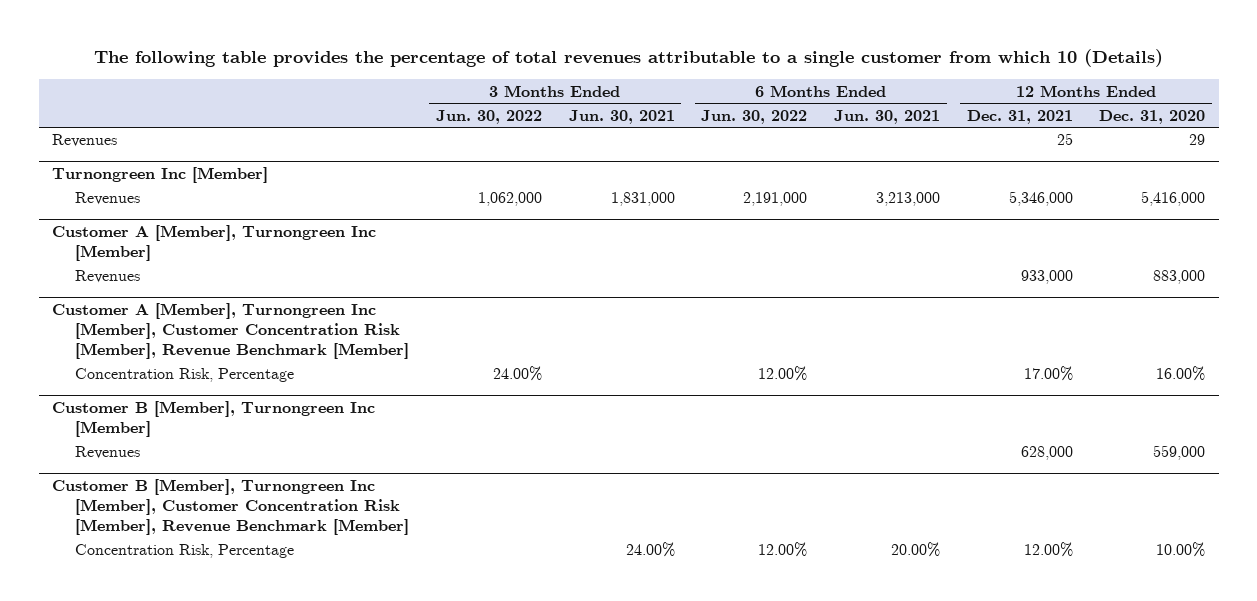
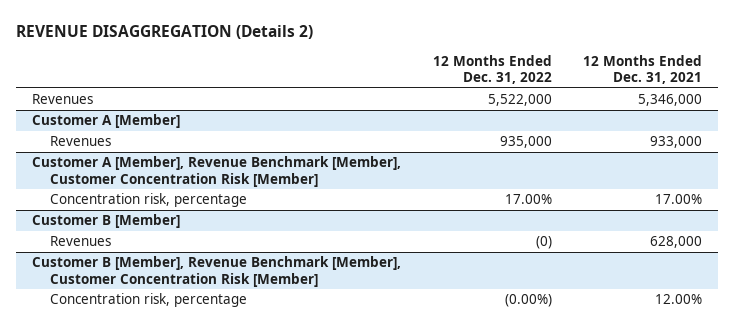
- The following table provides the percentage of total revenues attributable to a single customer from which 10 (Details)
+ REVENUE DISAGGREGATION (Details 2)
- | 3 Months Ended Jun. 30, 2022 | 3 Months Ended Jun. 30, 2021 | 6 Months Ended Jun. 30, 2022 | 6 Months Ended Jun. 30, 2021 | 12 Months Ended Dec. 31, 2021 | 12 Months Ended Dec. 31, 2020
+ | 12 Months Ended Dec. 31, 2022 | 12 Months Ended Dec. 31, 2021
- Revenues | | | | | 25 | 29
- Turnongreen Inc [Member]
- Customer A [Member], Turnongreen Inc [Member]
+ Customer A [Member]
- Customer A [Member], Turnongreen Inc [Member], Customer Concentration Risk [Member], Revenue Benchmark [Member]
- Concentration Risk, Percentage | 24.00% | | 12.00% | | 17.00% | 16.00%
- Customer B [Member], Turnongreen Inc [Member]
+ Customer A [Member], Revenue Benchmark [Member], Customer Concentration Risk [Member]
+ Concentration risk, percentage | 17.00% | 17.00%
+ Customer B [Member]
- Customer B [Member], Turnongreen Inc [Member], Customer Concentration Risk [Member], Revenue Benchmark [Member]
- Concentration Risk, Percentage | | 24.00% | 12.00% | 20.00% | 12.00% | 10.00%
+ Customer B [Member], Revenue Benchmark [Member], Customer Concentration Risk [Member]
+ Concentration risk, percentage | (0.00%) | 12.00%

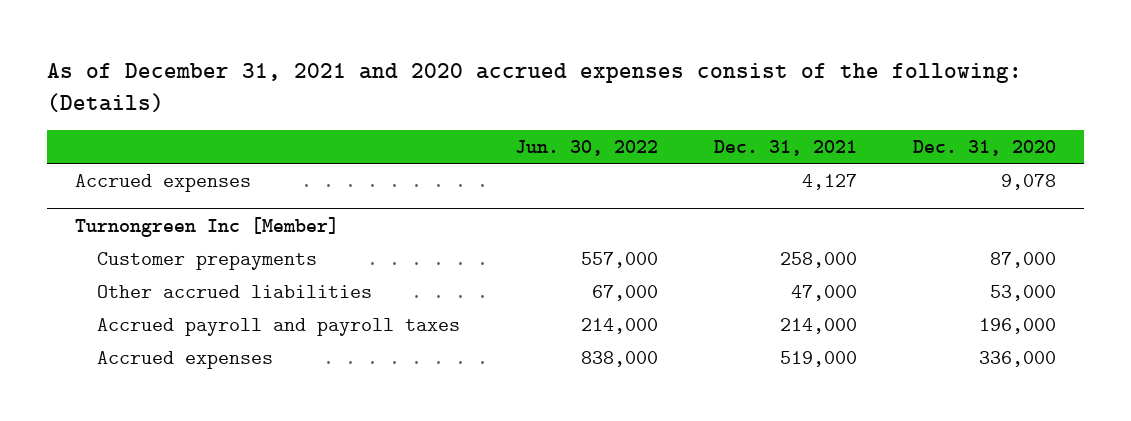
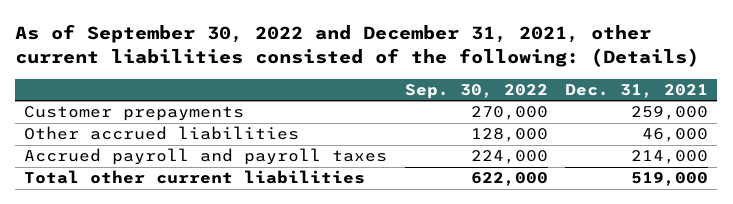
- As of December 31, 2021 and 2020 accrued expenses consist of the following: (Details)
+ As of September 30, 2022 and December 31, 2021, other current liabilities consisted of the following: (Details)
- | Jun. 30, 2022 | Dec. 31, 2021 | Dec. 31, 2020
+ | Sep. 30, 2022 | Dec. 31, 2021
- Accrued expenses | | 4,127 | 9,078
- Turnongreen Inc [Member]
- Customer prepayments | 557,000 | 258,000 | 87,000
- Other accrued liabilities | 67,000 | 47,000 | 53,000
+ Customer prepayments | 270,000 | 259,000
+ Other accrued liabilities | 128,000 | 46,000
- Accrued expenses | 838,000 | 519,000 | 336,000
+ Total other current liabilities | 622,000 | 519,000

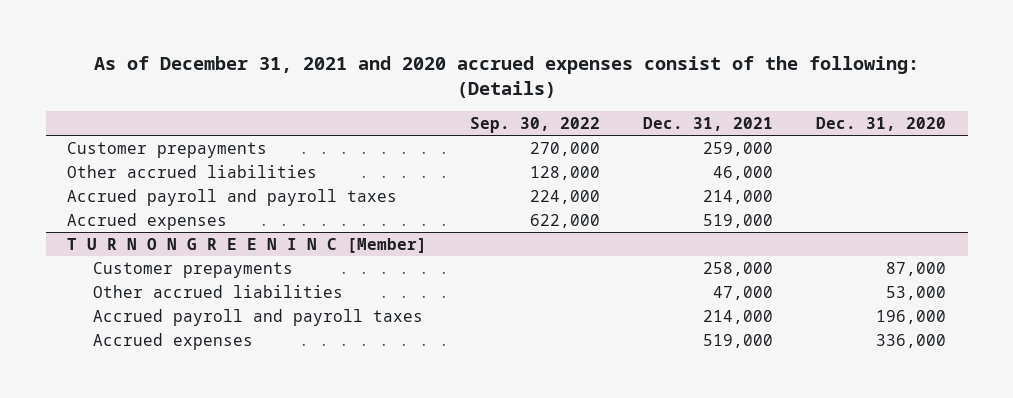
- As of September 30, 2022 and December 31, 2021, other current liabilities consisted of the following: (Details)
+ As of December 31, 2021 and 2020 accrued expenses consist of the following: (Details)
- | Sep. 30, 2022 | Dec. 31, 2021
+ | Sep. 30, 2022 | Dec. 31, 2021 | Dec. 31, 2020
- Total other current liabilities | 622,000 | 519,000
+ Accrued expenses | 622,000 | 519,000 |
+ T U R N O N G R E E N I N C [Member]
+ Customer prepayments | | 258,000 | 87,000
+ Other accrued liabilities | | 47,000 | 53,000
+ Accrued payroll and payroll taxes | | 214,000 | 196,000
+ Accrued expenses | | 519,000 | 336,000

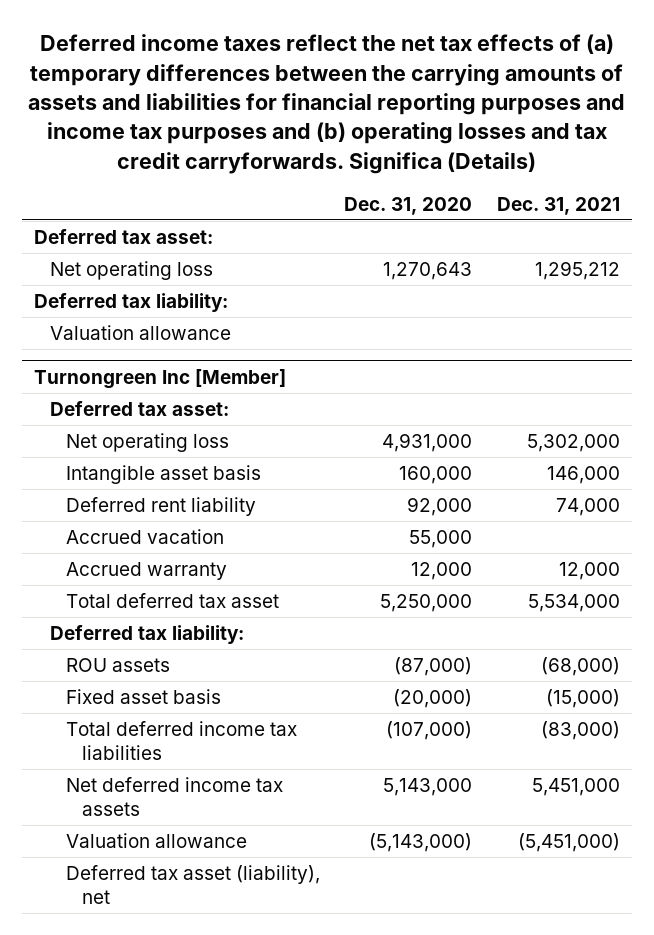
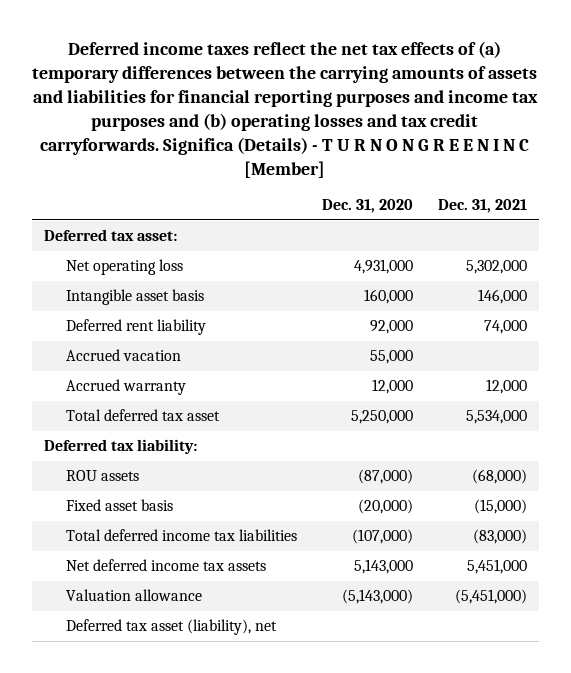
- Deferred income taxes reflect the net tax effects of (a) temporary differences between the carrying amounts of assets and liabilities for financial reporting purposes and income tax purposes and (b) operating losses and tax credit carryforwards. Significa (Details)
+ Deferred income taxes reflect the net tax effects of (a) temporary differences between the carrying amounts of assets and liabilities for financial reporting purposes and income tax purposes and (b) operating losses and tax credit carryforwards. Significa (Details) - T U R N O N G R E E N I N C [Member]
- Net operating loss | 1,270,643 | 1,295,212
- Deferred tax liability:
- Valuation allowance
- Turnongreen Inc [Member]
- Deferred tax asset:

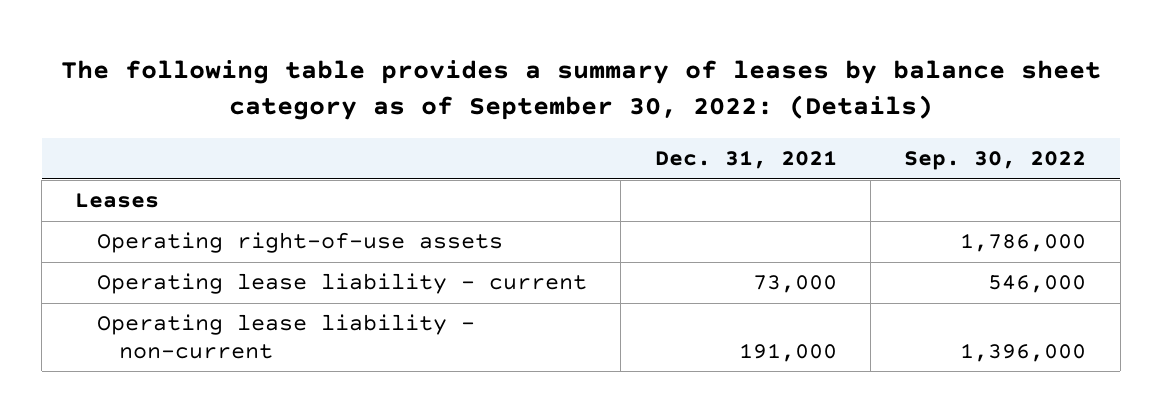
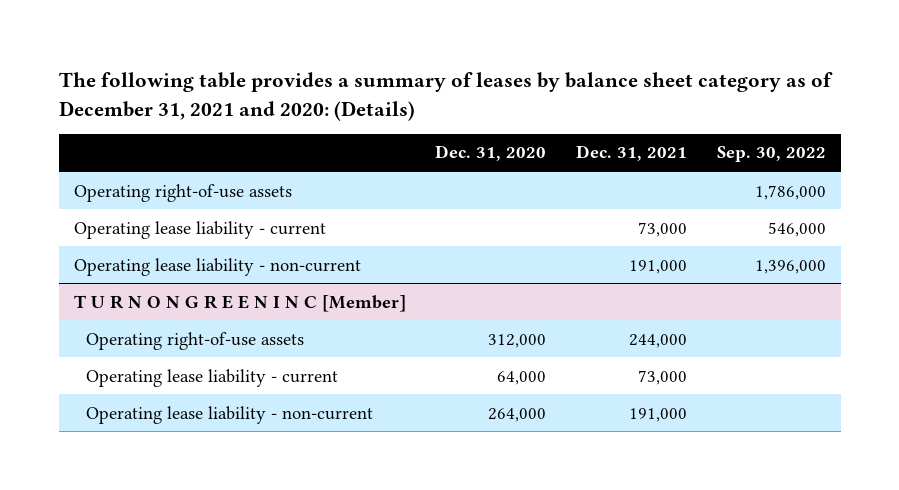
- The following table provides a summary of leases by balance sheet category as of September 30, 2022: (Details)
+ The following table provides a summary of leases by balance sheet category as of December 31, 2021 and 2020: (Details)
- | Dec. 31, 2021 | Sep. 30, 2022
+ | Dec. 31, 2020 | Dec. 31, 2021 | Sep. 30, 2022
- Leases
+ T U R N O N G R E E N I N C [Member]
+ Operating right-of-use assets | 312,000 | 244,000 |
+ Operating lease liability - current | 64,000 | 73,000 |
+ Operating lease liability - non-current | 264,000 | 191,000 |

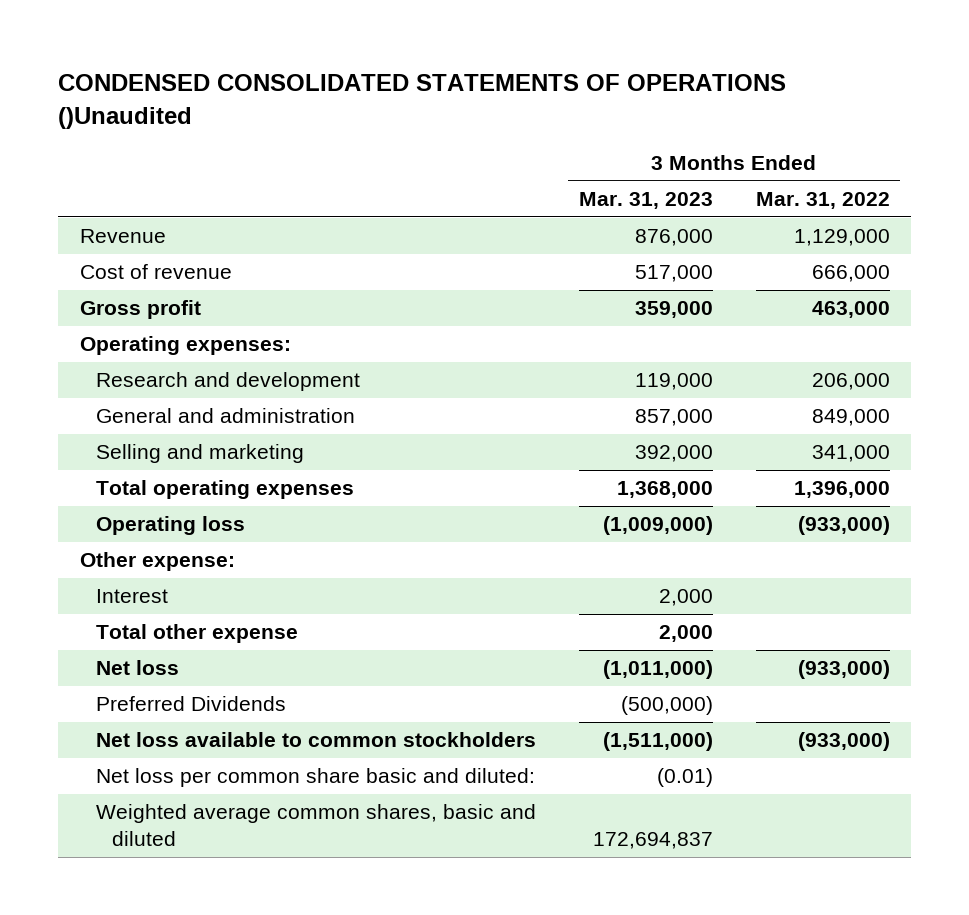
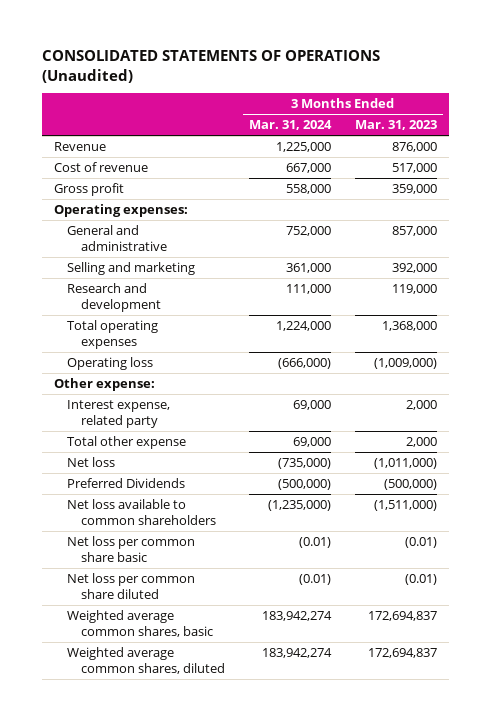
- CONDENSED CONSOLIDATED STATEMENTS OF OPERATIONS ()Unaudited
+ CONSOLIDATED STATEMENTS OF OPERATIONS (Unaudited)
- | 3 Months Ended Mar. 31, 2023 | 3 Months Ended Mar. 31, 2022
+ | 3 Months Ended Mar. 31, 2024 | 3 Months Ended Mar. 31, 2023
- General and administration | 857,000 | 849,000
+ General and administrative | 752,000 | 857,000
moved down: Research and development | 111,000 | 119,000
- Interest | 2,000 |
+ Interest expense, related party | 69,000 | 2,000
- Net loss available to common stockholders | (1,511,000) | (933,000)
- Net loss per common share basic and diluted: | (0.01) |
- Weighted average common shares, basic and diluted | 172,694,837 |
+ Net loss available to common shareholders | (1,235,000) | (1,511,000)
+ Net loss per common share basic | (0.01) | (0.01)
+ Net loss per common share diluted | (0.01) | (0.01)
+ Weighted average common shares, basic | 183,942,274 | 172,694,837
+ Weighted average common shares, diluted | 183,942,274 | 172,694,837

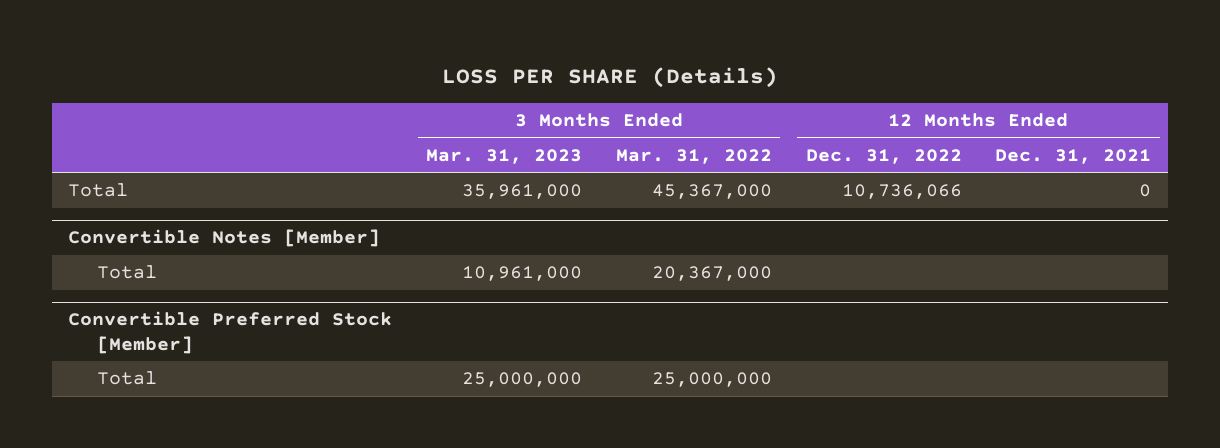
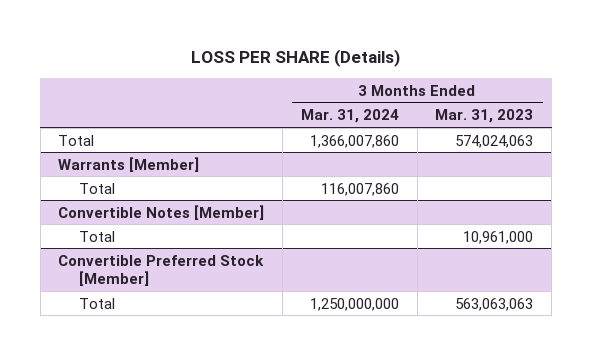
- | 3 Months Ended Mar. 31, 2023 | 3 Months Ended Mar. 31, 2022 | 12 Months Ended Dec. 31, 2022 | 12 Months Ended Dec. 31, 2021
+ | 3 Months Ended Mar. 31, 2024 | 3 Months Ended Mar. 31, 2023
- Total | 35,961,000 | 45,367,000 | 10,736,066 | 0
+ Total | 1,366,007,860 | 574,024,063
+ Warrants [Member]
+ Total | 116,007,860 |
@ Convertible Preferred Stock [Member]
- Total | 25,000,000 | 25,000,000 | |
+ Total | 1,250,000,000 | 563,063,063

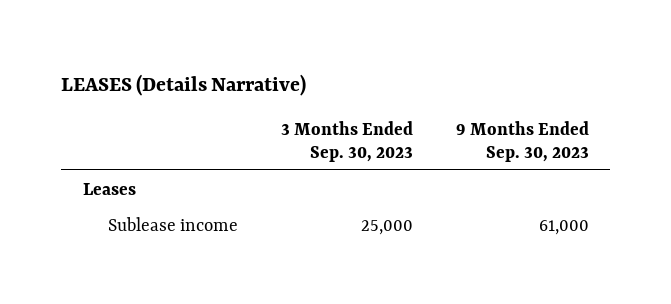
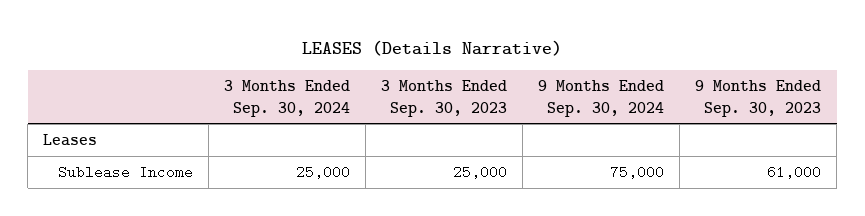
- | 3 Months Ended Sep. 30, 2023 | 9 Months Ended Sep. 30, 2023
+ | 3 Months Ended Sep. 30, 2024 | 3 Months Ended Sep. 30, 2023 | 9 Months Ended Sep. 30, 2024 | 9 Months Ended Sep. 30, 2023
- Sublease income | 25,000 | 61,000
+ Sublease Income | 25,000 | 25,000 | 75,000 | 61,000

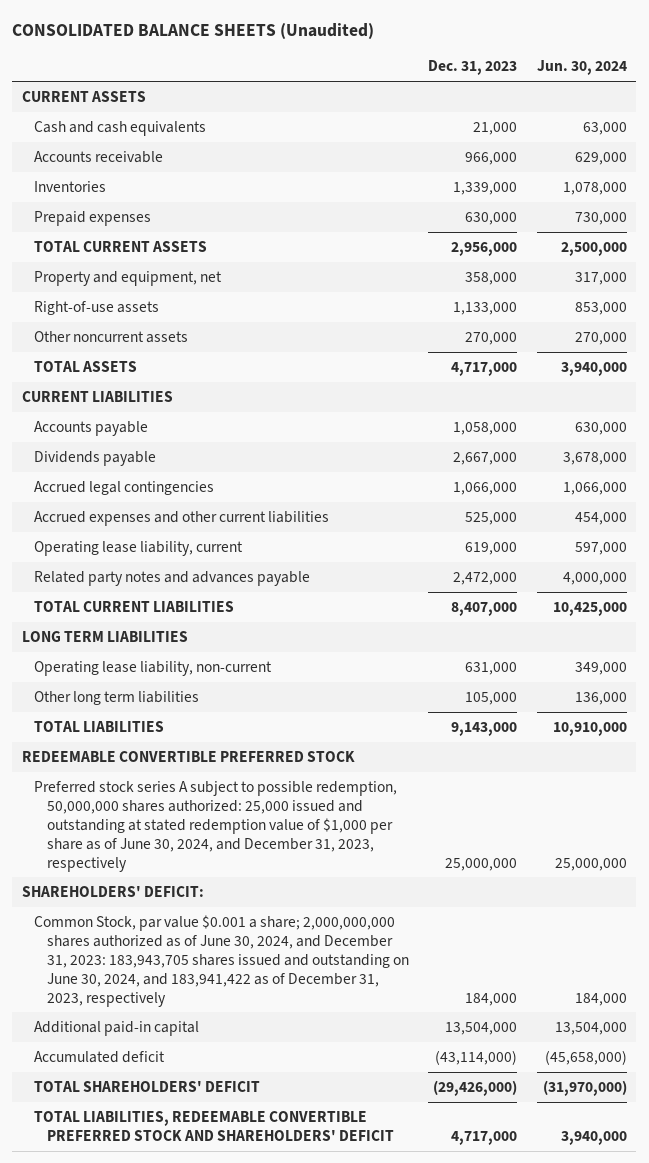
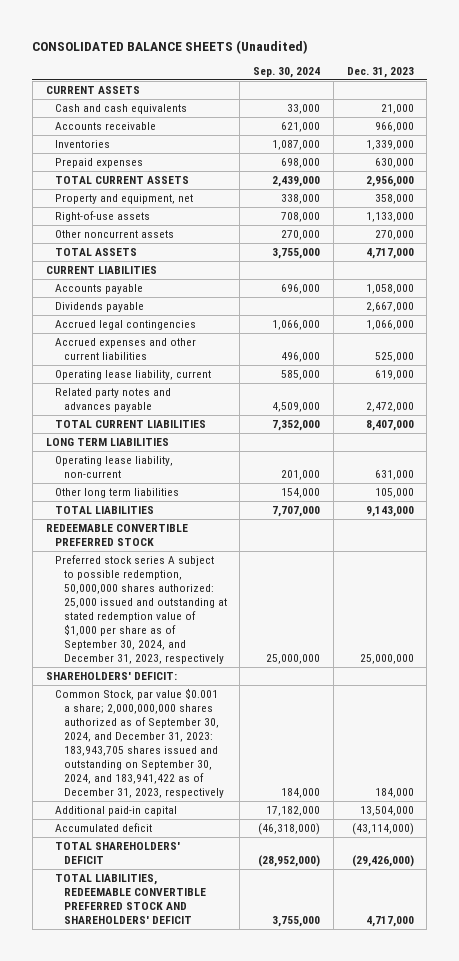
- | Dec. 31, 2023 | Jun. 30, 2024
+ | Sep. 30, 2024 | Dec. 31, 2023
- Preferred stock series A subject to possible redemption, 50,000,000 shares authorized: 25,000 issued and outstanding at stated redemption value of $1,000 per share as of June 30, 2024, and December 31, 2023, respectively | 25,000,000 | 25,000,000
+ Preferred stock series A subject to possible redemption, 50,000,000 shares authorized: 25,000 issued and outstanding at stated redemption value of $1,000 per share as of September 30, 2024, and December 31, 2023, respectively | 25,000,000 | 25,000,000
- Common Stock, par value $0.001 a share; 2,000,000,000 shares authorized as of June 30, 2024, and December 31, 2023: 183,943,705 shares issued and outstanding on June 30, 2024, and 183,941,422 as of December 31, 2023, respectively | 184,000 | 184,000
+ Common Stock, par value $0.001 a share; 2,000,000,000 shares authorized as of September 30, 2024, and December 31, 2023: 183,943,705 shares issued and outstanding on September 30, 2024, and 183,941,422 as of December 31, 2023, respectively | 184,000 | 184,000

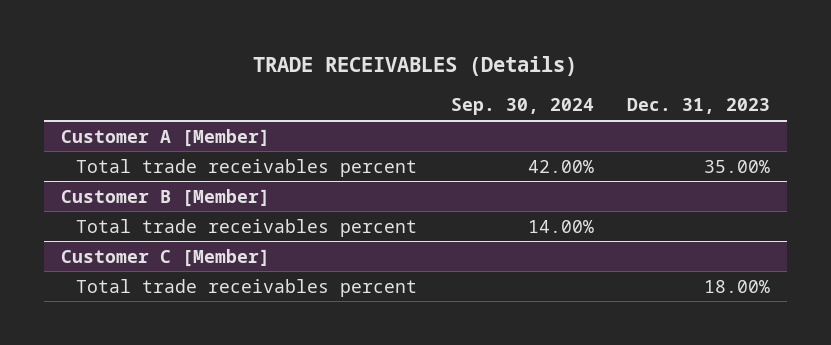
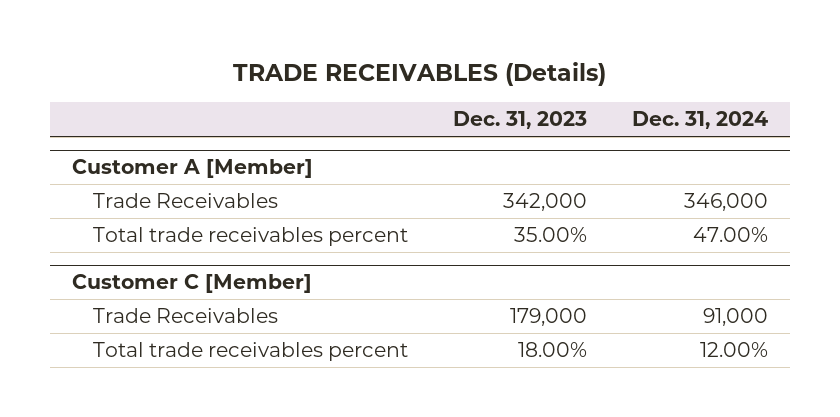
- | Sep. 30, 2024 | Dec. 31, 2023
+ | Dec. 31, 2023 | Dec. 31, 2024
@ Customer A [Member]
+ Trade Receivables | 342,000 | 346,000
- Customer B [Member]
- Total trade receivables percent | 14.00% |
@ Customer C [Member]
+ Trade Receivables | 179,000 | 91,000

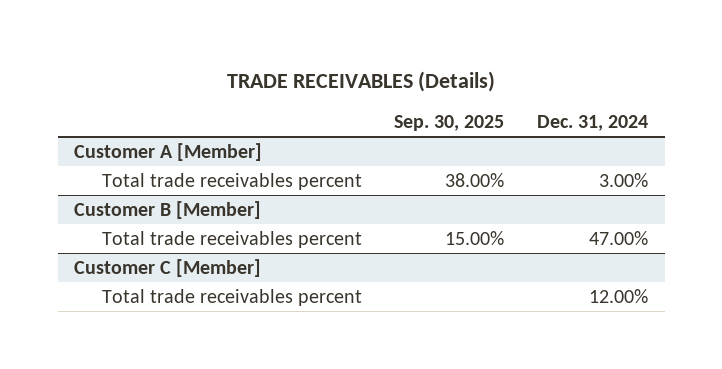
- | Dec. 31, 2023 | Dec. 31, 2024
+ | Sep. 30, 2025 | Dec. 31, 2024
@ Customer A [Member]
- Trade Receivables | 342,000 | 346,000
+ Total trade receivables percent | 38.00% | 3.00%
+ Customer B [Member]
@ Customer C [Member]
- Trade Receivables | 179,000 | 91,000

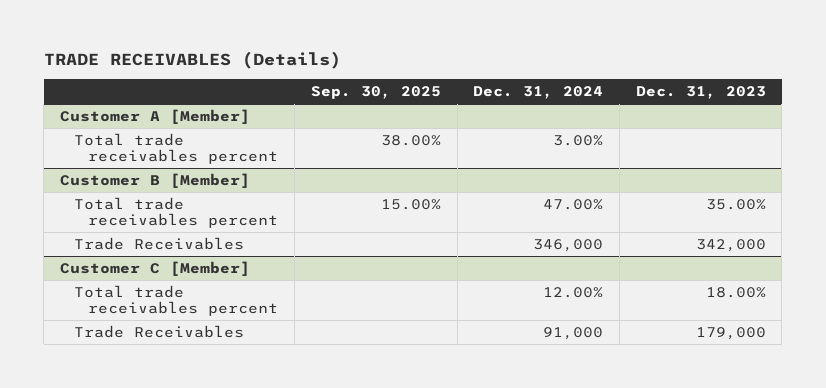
- | Sep. 30, 2025 | Dec. 31, 2024
+ | Sep. 30, 2025 | Dec. 31, 2024 | Dec. 31, 2023
@ Customer B [Member]
+ Trade Receivables | | 346,000 | 342,000
@ Customer C [Member]
+ Trade Receivables | | 91,000 | 179,000

